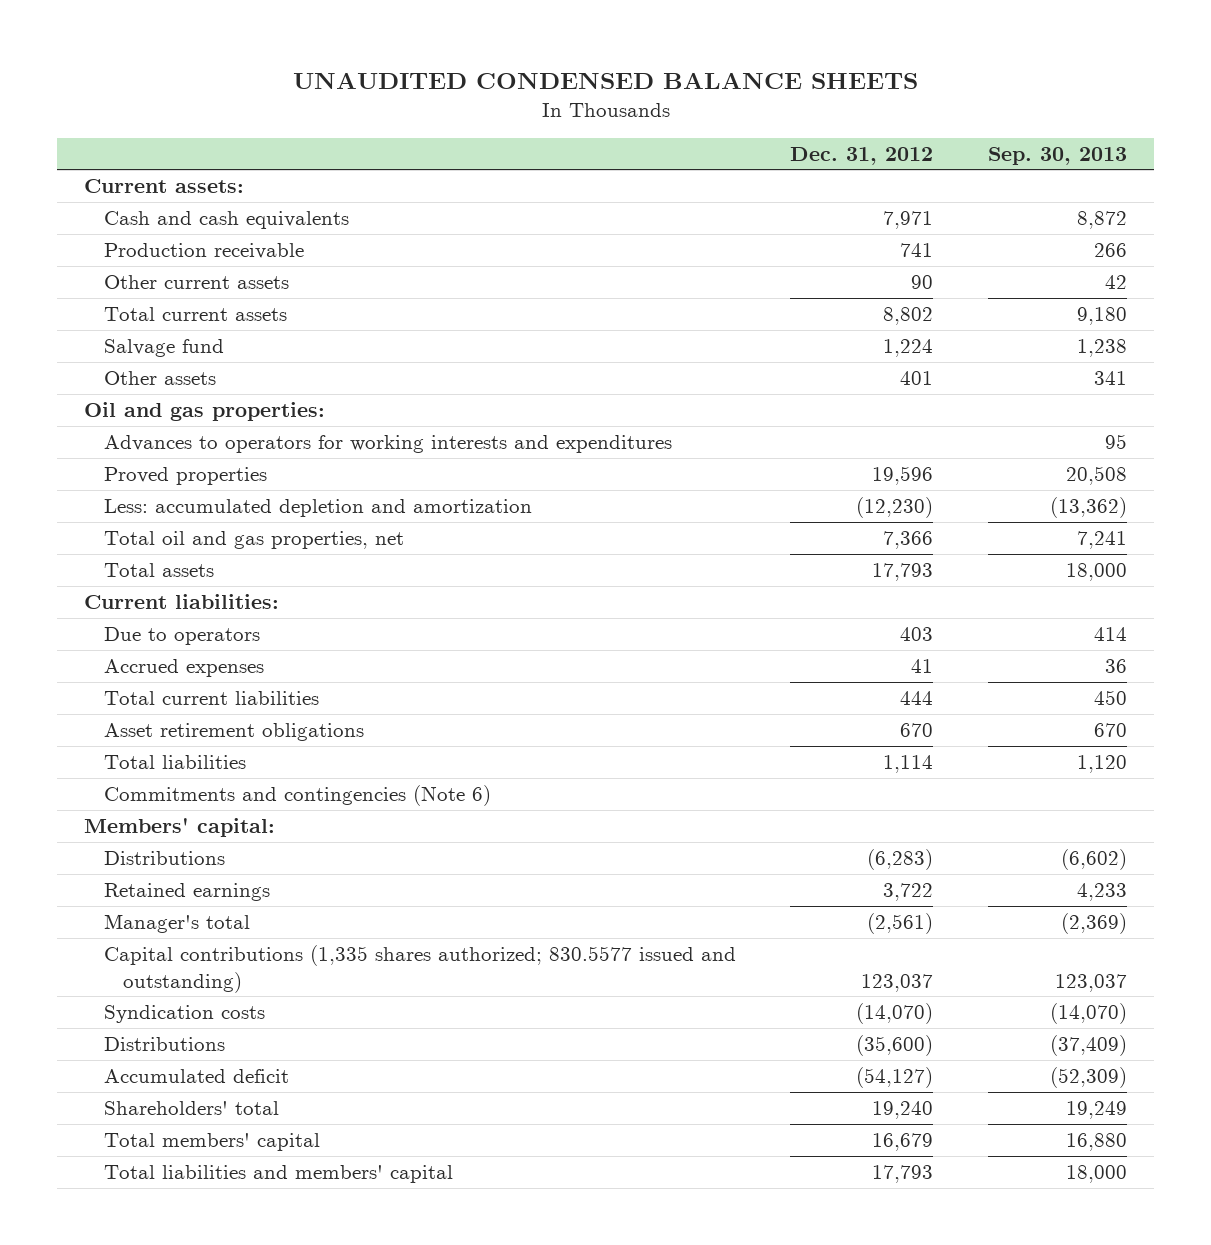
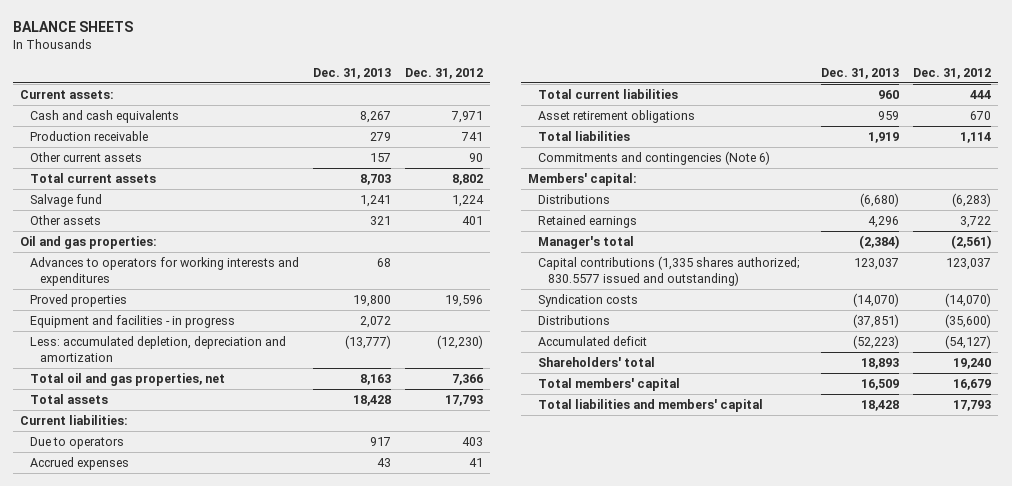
- UNAUDITED CONDENSED BALANCE SHEETS
+ BALANCE SHEETS
- | Dec. 31, 2012 | Sep. 30, 2013
+ | Dec. 31, 2013 | Dec. 31, 2012
- Less: accumulated depletion and amortization | (12,230) | (13,362)
+ Equipment and facilities - in progress | 2,072 |
+ Less: accumulated depletion, depreciation and amortization | (13,777) | (12,230)

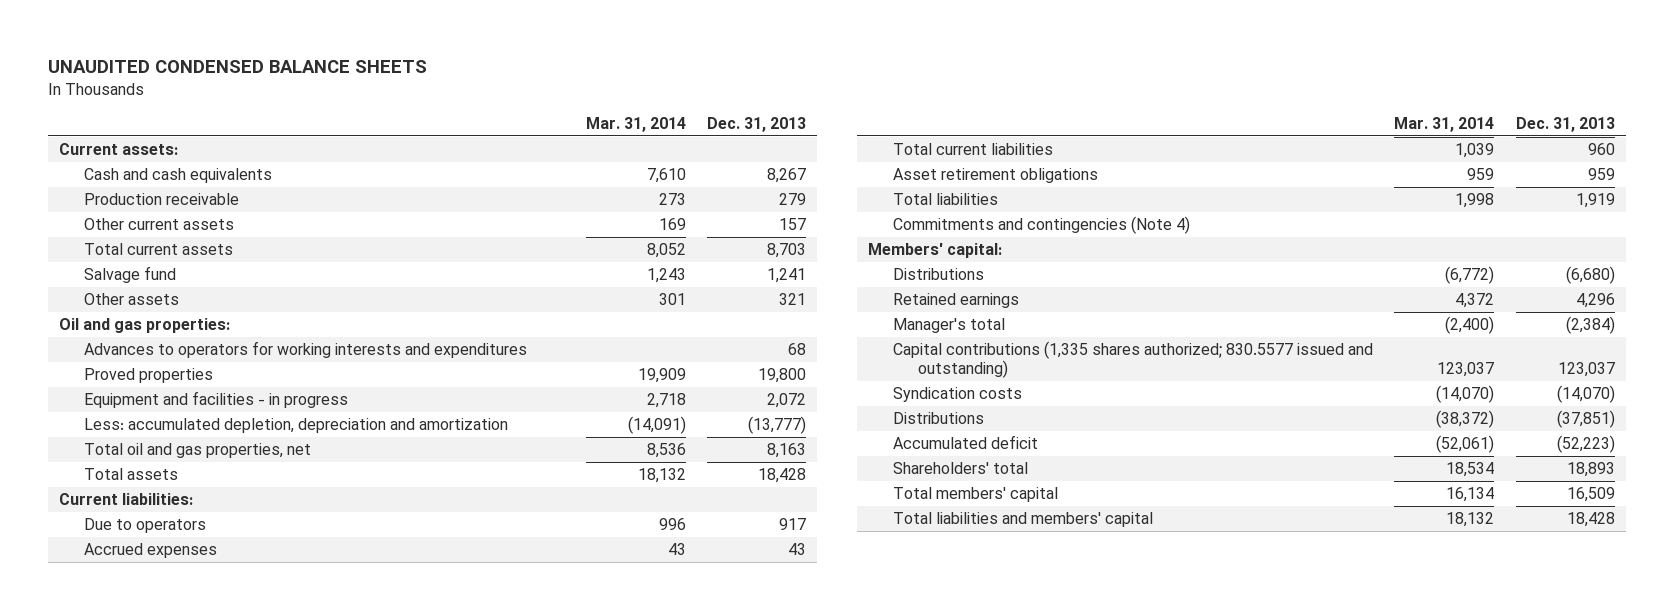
- BALANCE SHEETS
+ UNAUDITED CONDENSED BALANCE SHEETS
- | Dec. 31, 2013 | Dec. 31, 2012
+ | Mar. 31, 2014 | Dec. 31, 2013
- Commitments and contingencies (Note 6)
+ Commitments and contingencies (Note 4)

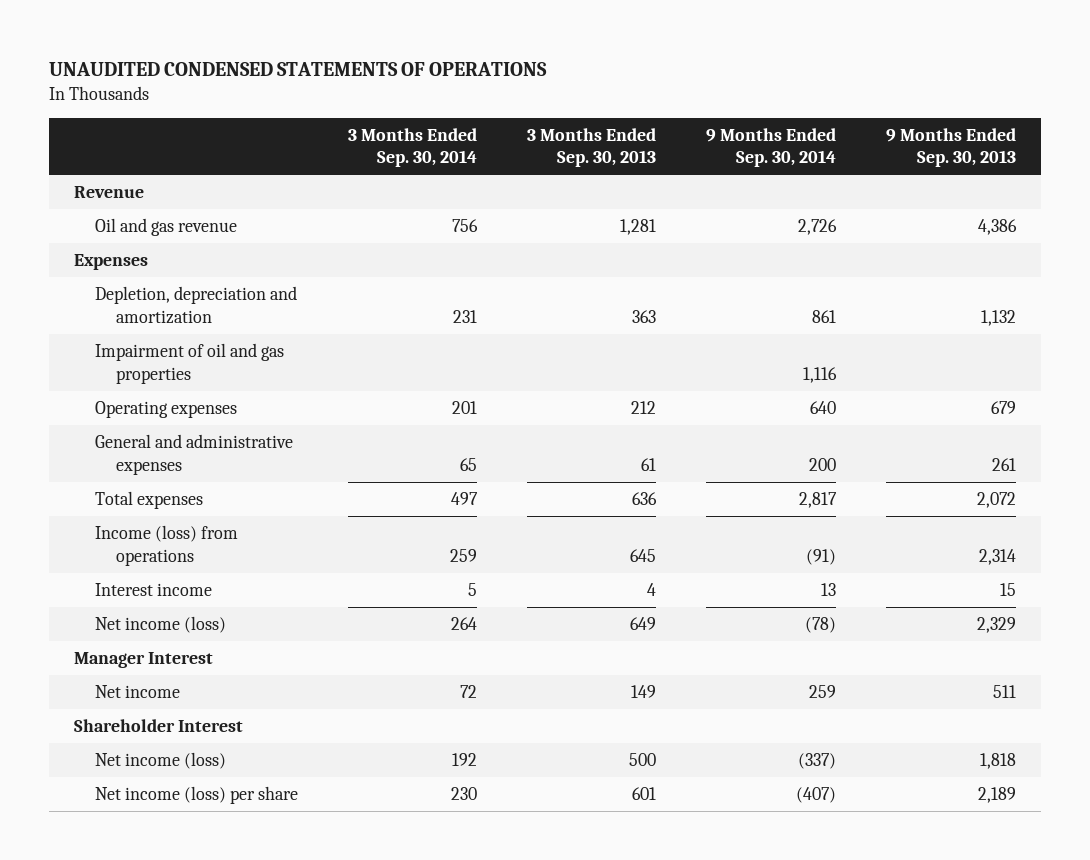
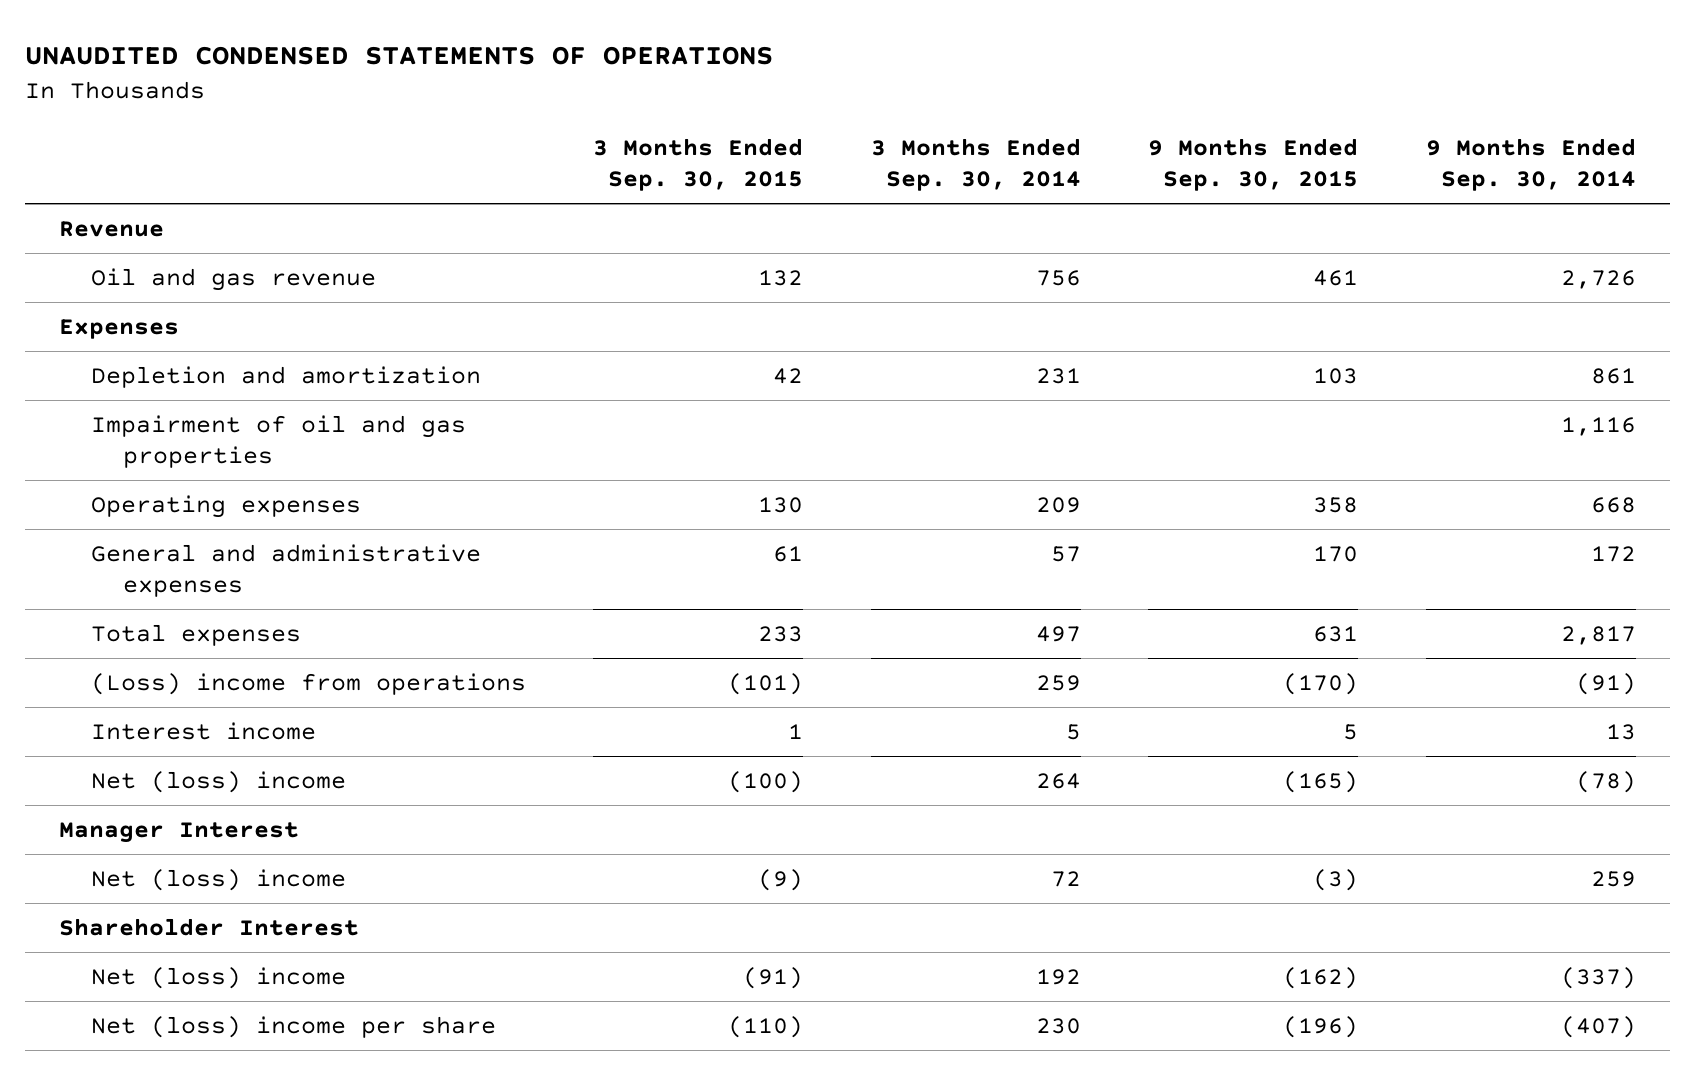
- | 3 Months Ended Sep. 30, 2014 | 3 Months Ended Sep. 30, 2013 | 9 Months Ended Sep. 30, 2014 | 9 Months Ended Sep. 30, 2013
+ | 3 Months Ended Sep. 30, 2015 | 3 Months Ended Sep. 30, 2014 | 9 Months Ended Sep. 30, 2015 | 9 Months Ended Sep. 30, 2014
- Depletion, depreciation and amortization | 231 | 363 | 861 | 1,132
+ Depletion and amortization | 42 | 231 | 103 | 861
- Operating expenses | 201 | 212 | 640 | 679
- General and administrative expenses | 65 | 61 | 200 | 261
+ Operating expenses | 130 | 209 | 358 | 668
+ General and administrative expenses | 61 | 57 | 170 | 172
- Income (loss) from operations | 259 | 645 | (91) | 2,314
+ (Loss) income from operations | (101) | 259 | (170) | (91)
- Net income (loss) | 264 | 649 | (78) | 2,329
+ Net (loss) income | (100) | 264 | (165) | (78)
- Net income | 72 | 149 | 259 | 511
+ Net (loss) income | (9) | 72 | (3) | 259
- Net income (loss) | 192 | 500 | (337) | 1,818
- Net income (loss) per share | 230 | 601 | (407) | 2,189
+ Net (loss) income | (91) | 192 | (162) | (337)
+ Net (loss) income per share | (110) | 230 | (196) | (407)

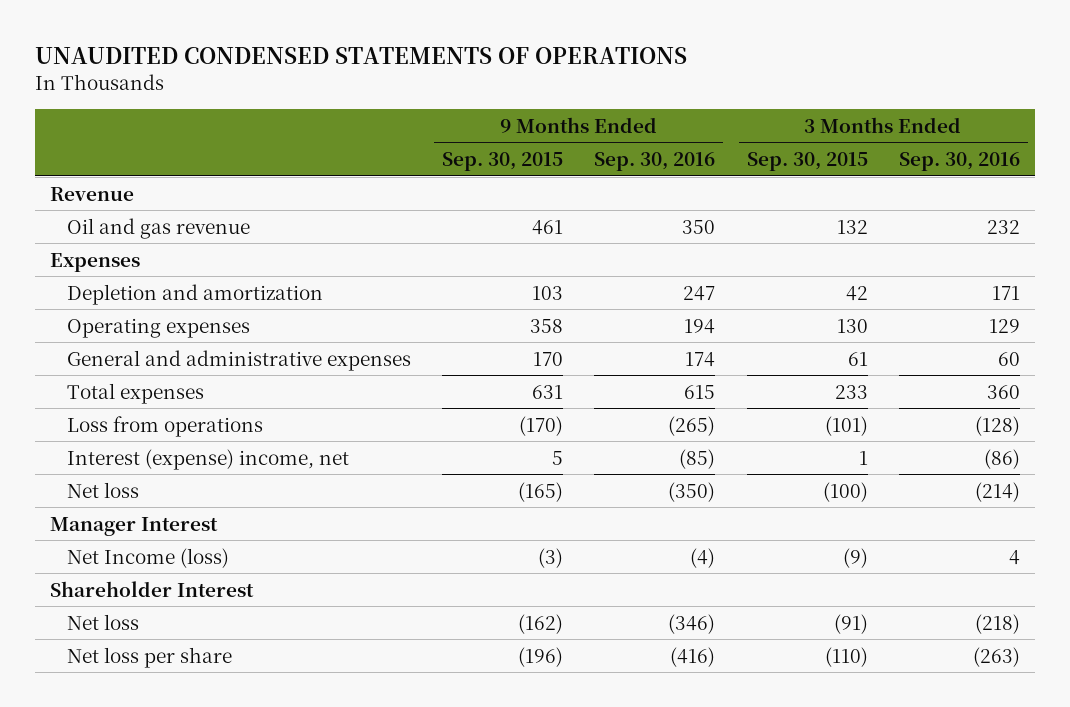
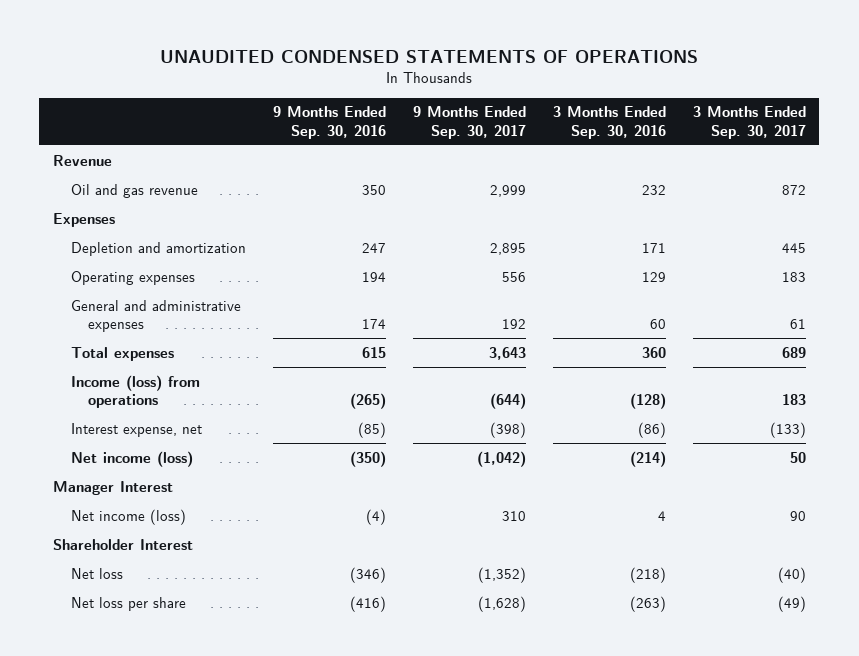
- | 9 Months Ended Sep. 30, 2015 | 9 Months Ended Sep. 30, 2016 | 3 Months Ended Sep. 30, 2015 | 3 Months Ended Sep. 30, 2016
+ | 9 Months Ended Sep. 30, 2016 | 9 Months Ended Sep. 30, 2017 | 3 Months Ended Sep. 30, 2016 | 3 Months Ended Sep. 30, 2017
- Loss from operations | (170) | (265) | (101) | (128)
- Interest (expense) income, net | 5 | (85) | 1 | (86)
- Net loss | (165) | (350) | (100) | (214)
+ Income (loss) from operations | (265) | (644) | (128) | 183
+ Interest expense, net | (85) | (398) | (86) | (133)
+ Net income (loss) | (350) | (1,042) | (214) | 50
- Net Income (loss) | (3) | (4) | (9) | 4
+ Net income (loss) | (4) | 310 | 4 | 90

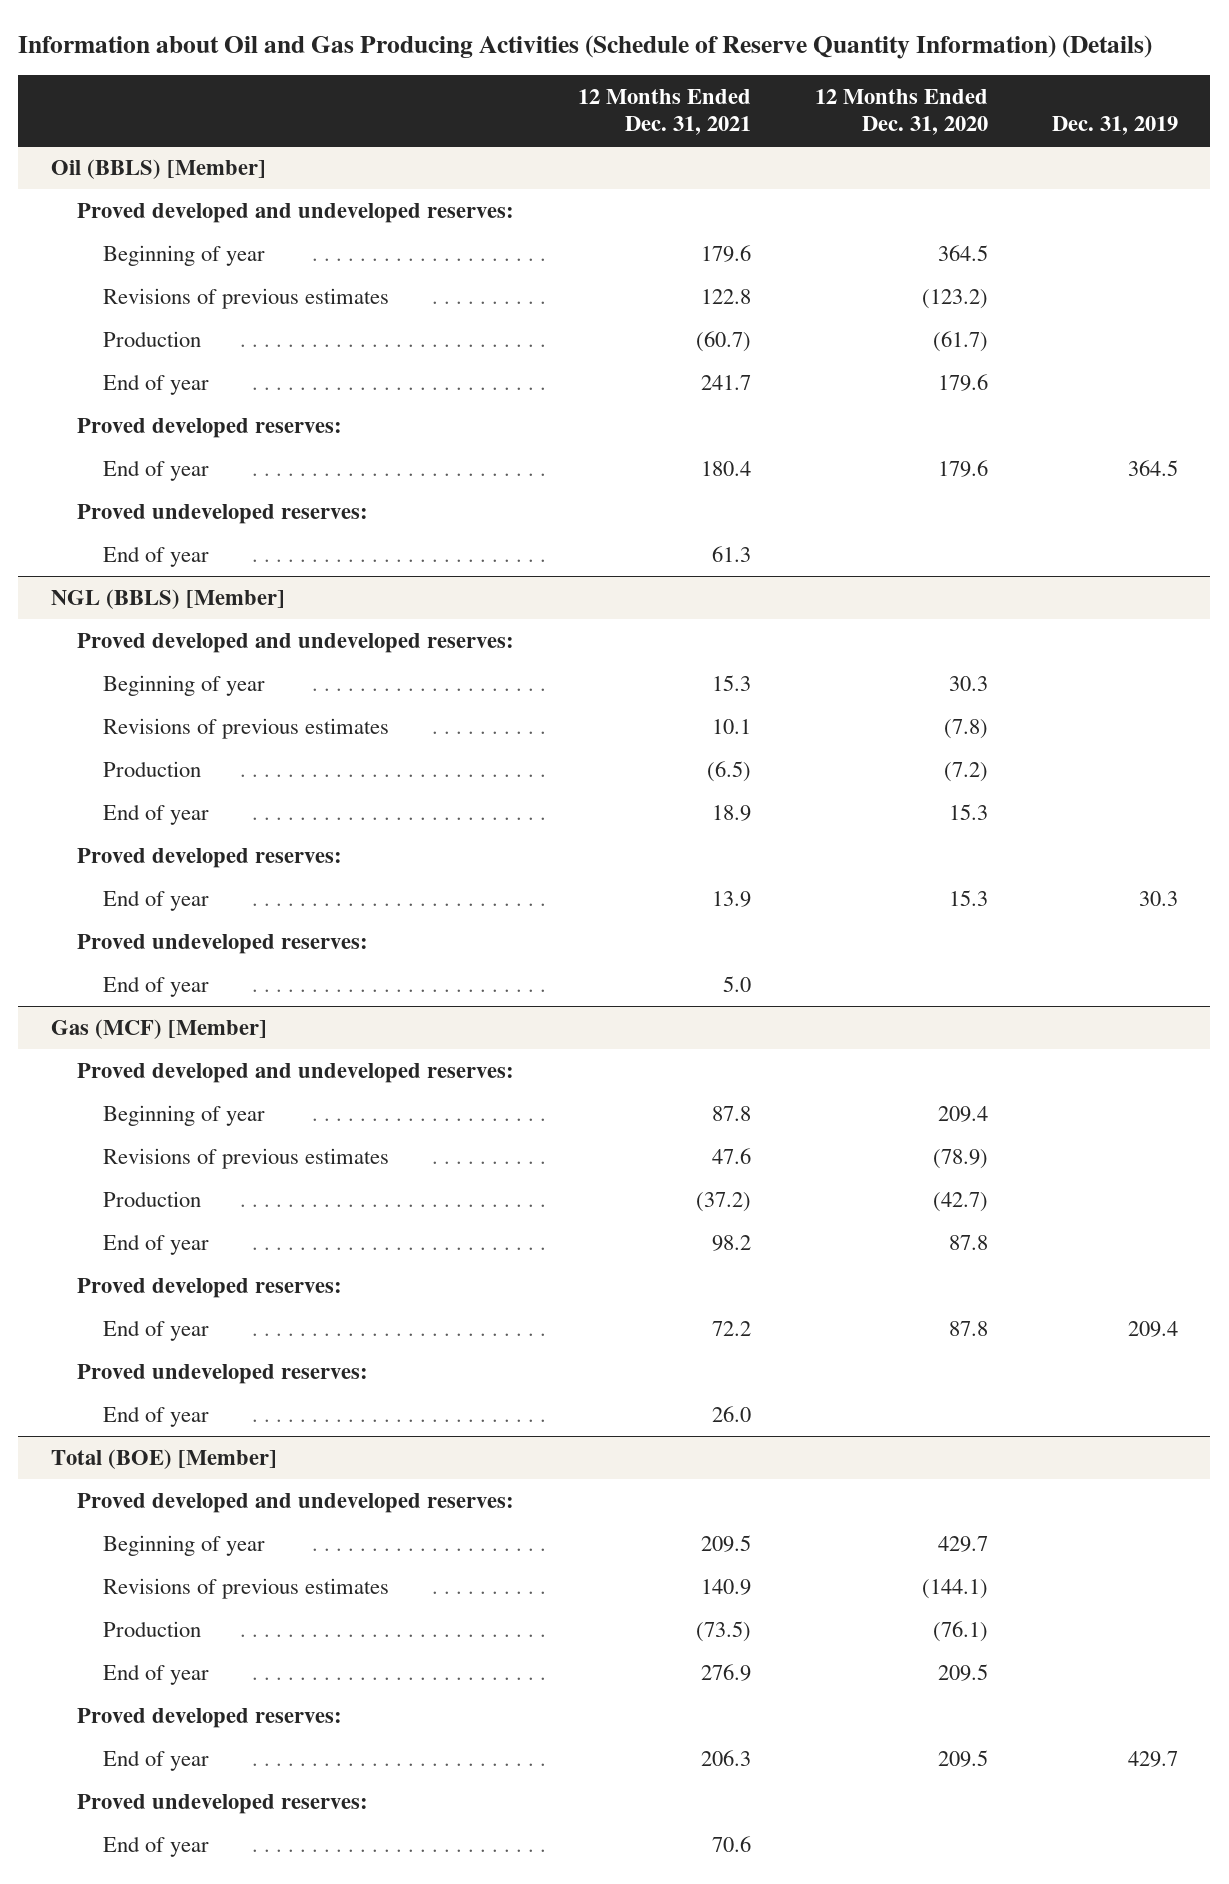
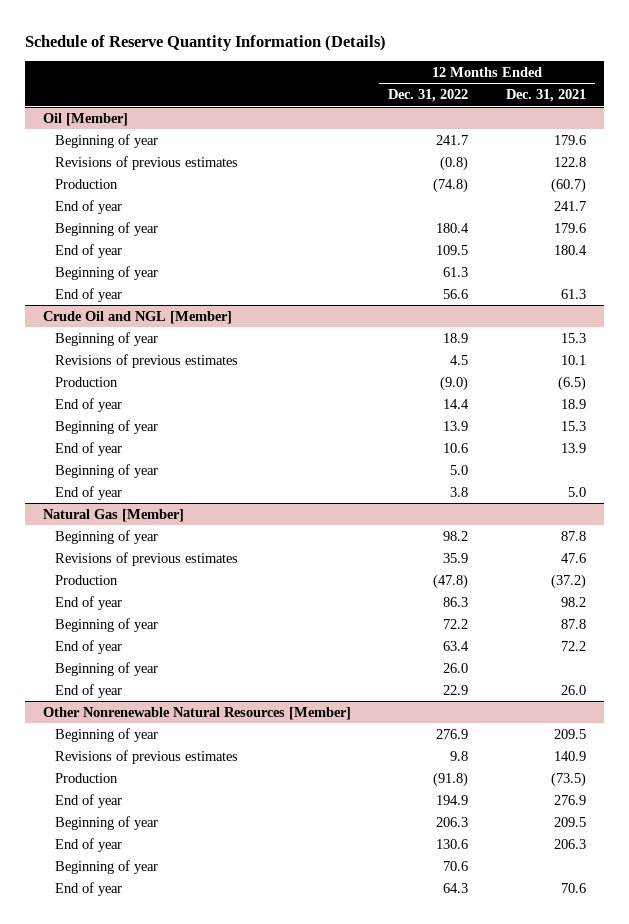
- Information about Oil and Gas Producing Activities (Schedule of Reserve Quantity Information) (Details)
+ Schedule of Reserve Quantity Information (Details)
- | 12 Months Ended Dec. 31, 2021 | 12 Months Ended Dec. 31, 2020 | Dec. 31, 2019
+ | 12 Months Ended Dec. 31, 2022 | 12 Months Ended Dec. 31, 2021
- Oil (BBLS) [Member]
- Proved developed and undeveloped reserves:
+ Oil [Member]
- Proved developed reserves:
+ Beginning of year | 180.4 | 179.6
- Proved undeveloped reserves:
+ Beginning of year | 61.3 |
- NGL (BBLS) [Member]
- Proved developed and undeveloped reserves:
+ Crude Oil and NGL [Member]
- Proved developed reserves:
+ Beginning of year | 13.9 | 15.3
- Proved undeveloped reserves:
+ Beginning of year | 5.0 |
- Gas (MCF) [Member]
- Proved developed and undeveloped reserves:
+ Natural Gas [Member]
- Proved developed reserves:
+ Beginning of year | 72.2 | 87.8
- Proved undeveloped reserves:
+ Beginning of year | 26.0 |
- Total (BOE) [Member]
- Proved developed and undeveloped reserves:
+ Other Nonrenewable Natural Resources [Member]
- Proved developed reserves:
+ Beginning of year | 206.3 | 209.5
- Proved undeveloped reserves:
+ Beginning of year | 70.6 |

